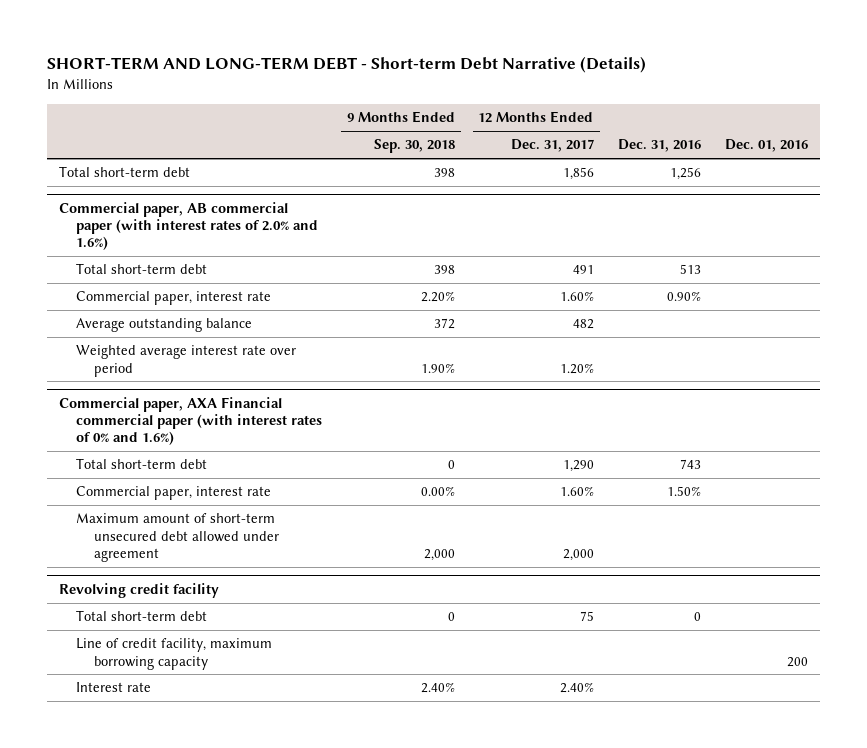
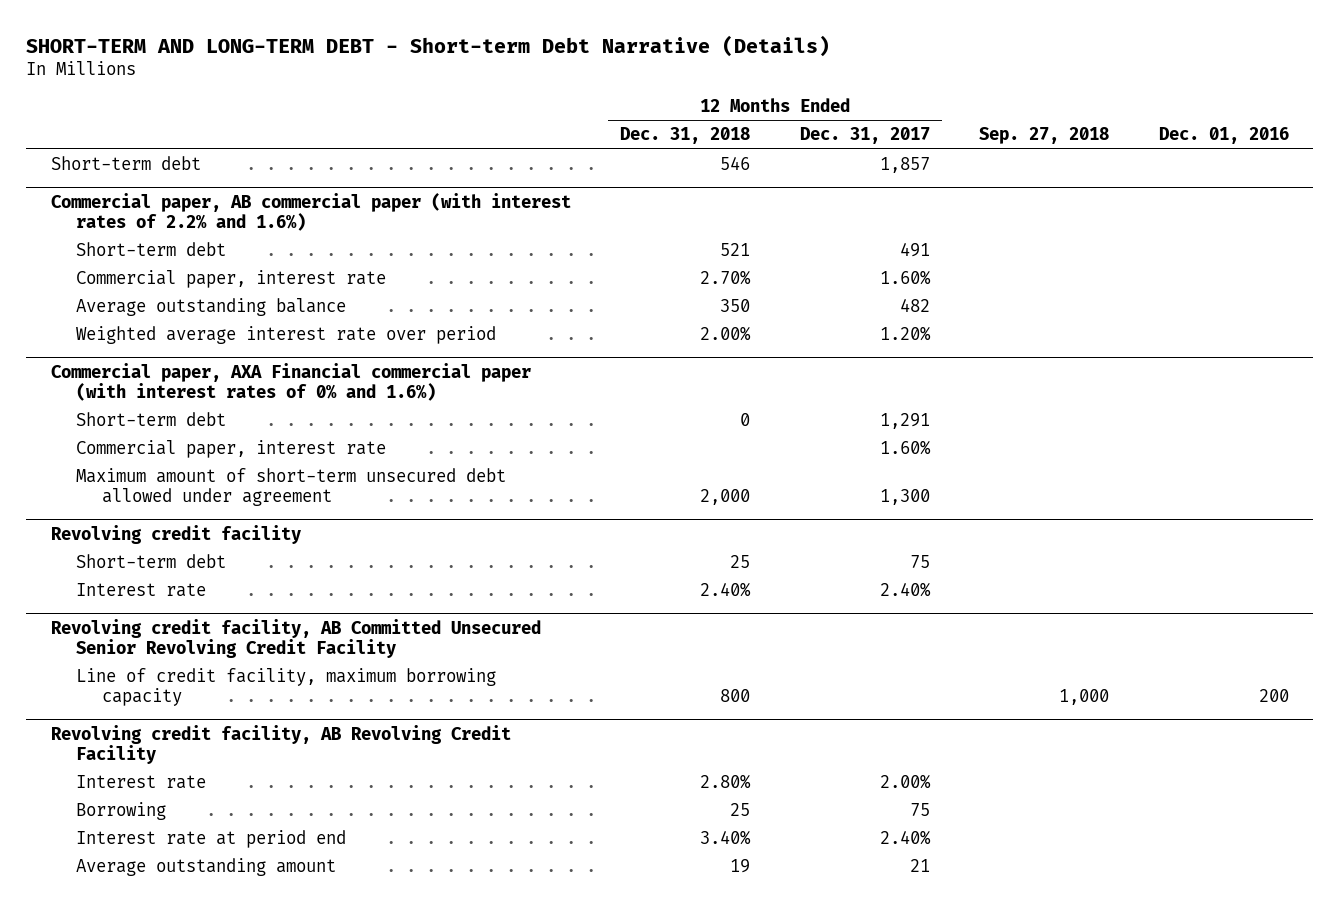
- | 9 Months Ended Sep. 30, 2018 | 12 Months Ended Dec. 31, 2017 | Dec. 31, 2016 | Dec. 01, 2016
+ | 12 Months Ended Dec. 31, 2018 | 12 Months Ended Dec. 31, 2017 | Sep. 27, 2018 | Dec. 01, 2016
- Total short-term debt | 398 | 1,856 | 1,256 |
- Commercial paper, AB commercial paper (with interest rates of 2.0% and 1.6%)
- Total short-term debt | 398 | 491 | 513 |
+ Short-term debt | 546 | 1,857 | |
+ Commercial paper, AB commercial paper (with interest rates of 2.2% and 1.6%)
+ Short-term debt | 521 | 491 | |
@ Commercial paper, AXA Financial commercial paper (with interest rates of 0% and 1.6%)
- Total short-term debt | 0 | 1,290 | 743 |
+ Short-term debt | 0 | 1,291 | |
- Maximum amount of short-term unsecured debt allowed under agreement | 2,000 | 2,000 | |
+ Maximum amount of short-term unsecured debt allowed under agreement | 2,000 | 1,300 | |
@ Revolving credit facility
- Total short-term debt | 0 | 75 | 0 |
- Line of credit facility, maximum borrowing capacity | | | | 200
+ Short-term debt | 25 | 75 | |
+ Revolving credit facility, AB Committed Unsecured Senior Revolving Credit Facility
+ Line of credit facility, maximum borrowing capacity | 800 | | 1,000 | 200
+ Revolving credit facility, AB Revolving Credit Facility
+ Interest rate | 2.80% | 2.00% | |
+ Borrowing | 25 | 75 | |
+ Interest rate at period end | 3.40% | 2.40% | |
+ Average outstanding amount | 19 | 21 | |

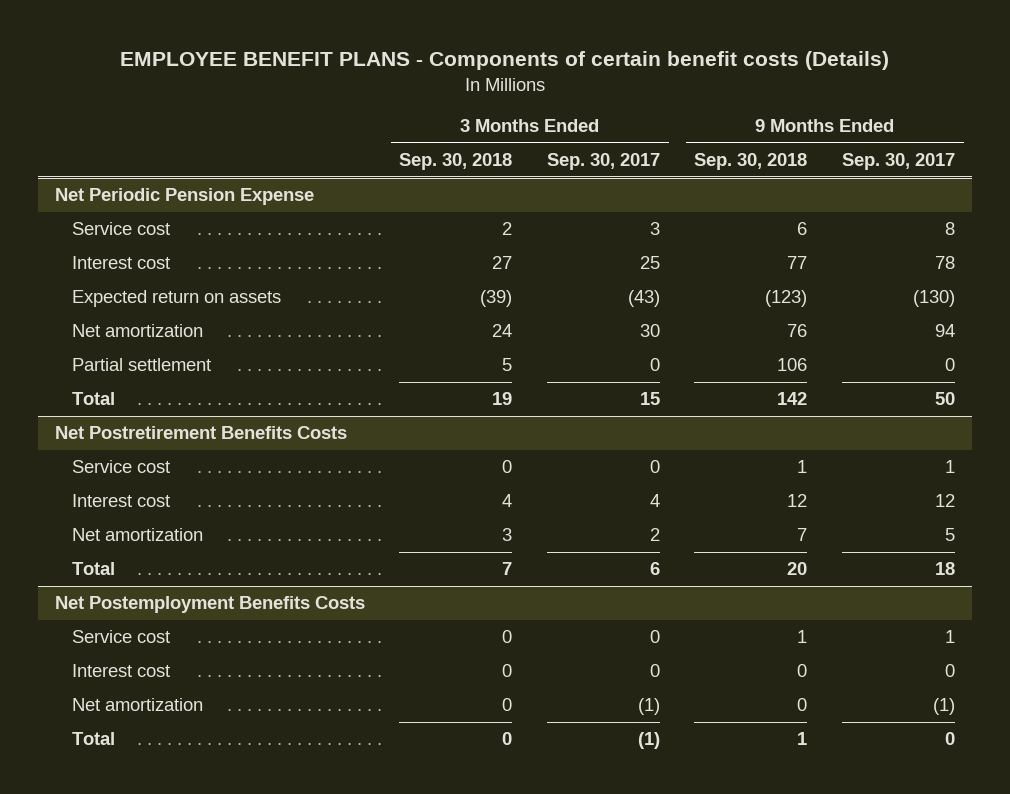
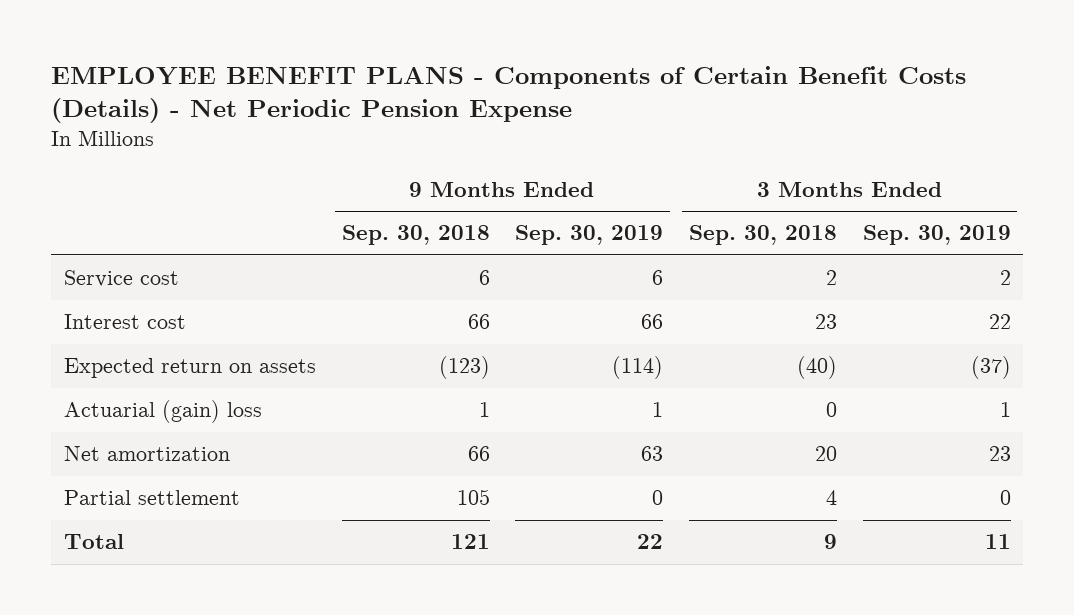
- EMPLOYEE BENEFIT PLANS - Components of certain benefit costs (Details)
+ EMPLOYEE BENEFIT PLANS - Components of Certain Benefit Costs (Details) - Net Periodic Pension Expense
- | 3 Months Ended Sep. 30, 2018 | 3 Months Ended Sep. 30, 2017 | 9 Months Ended Sep. 30, 2018 | 9 Months Ended Sep. 30, 2017
+ | 9 Months Ended Sep. 30, 2018 | 9 Months Ended Sep. 30, 2019 | 3 Months Ended Sep. 30, 2018 | 3 Months Ended Sep. 30, 2019
- Net Periodic Pension Expense
- Interest cost | 27 | 25 | 77 | 78
- Expected return on assets | (39) | (43) | (123) | (130)
- Net amortization | 24 | 30 | 76 | 94
- Partial settlement | 5 | 0 | 106 | 0
- Total | 19 | 15 | 142 | 50
- Net Postretirement Benefits Costs
- Service cost | 0 | 0 | 1 | 1
- Interest cost | 4 | 4 | 12 | 12
- Net amortization | 3 | 2 | 7 | 5
- Total | 7 | 6 | 20 | 18
- Net Postemployment Benefits Costs
- Service cost | 0 | 0 | 1 | 1
- Interest cost | 0 | 0 | 0 | 0
- Net amortization | 0 | (1) | 0 | (1)
- Total | 0 | (1) | 1 | 0
+ Interest cost | 66 | 66 | 23 | 22
+ Expected return on assets | (123) | (114) | (40) | (37)
+ Actuarial (gain) loss | 1 | 1 | 0 | 1
+ Net amortization | 66 | 63 | 20 | 23
+ Partial settlement | 105 | 0 | 4 | 0
+ Total | 121 | 22 | 9 | 11

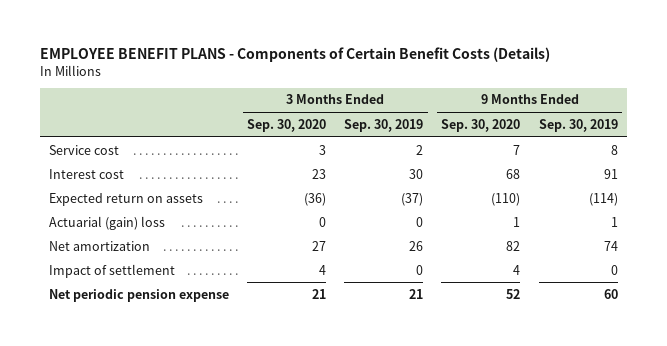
- EMPLOYEE BENEFIT PLANS - Components of Certain Benefit Costs (Details) - Net Periodic Pension Expense
+ EMPLOYEE BENEFIT PLANS - Components of Certain Benefit Costs (Details)
- | 9 Months Ended Sep. 30, 2018 | 9 Months Ended Sep. 30, 2019 | 3 Months Ended Sep. 30, 2018 | 3 Months Ended Sep. 30, 2019
+ | 3 Months Ended Sep. 30, 2020 | 3 Months Ended Sep. 30, 2019 | 9 Months Ended Sep. 30, 2020 | 9 Months Ended Sep. 30, 2019
- Service cost | 6 | 6 | 2 | 2
- Interest cost | 66 | 66 | 23 | 22
+ Service cost | 3 | 2 | 7 | 8
+ Interest cost | 23 | 30 | 68 | 91
- Actuarial (gain) loss | 1 | 1 | 0 | 1
- Net amortization | 66 | 63 | 20 | 23
- Partial settlement | 105 | 0 | 4 | 0
- Total | 121 | 22 | 9 | 11
+ Actuarial (gain) loss | 0 | 0 | 1 | 1
+ Net amortization | 27 | 26 | 82 | 74
+ Impact of settlement | 4 | 0 | 4 | 0
+ Net periodic pension expense | 21 | 21 | 52 | 60

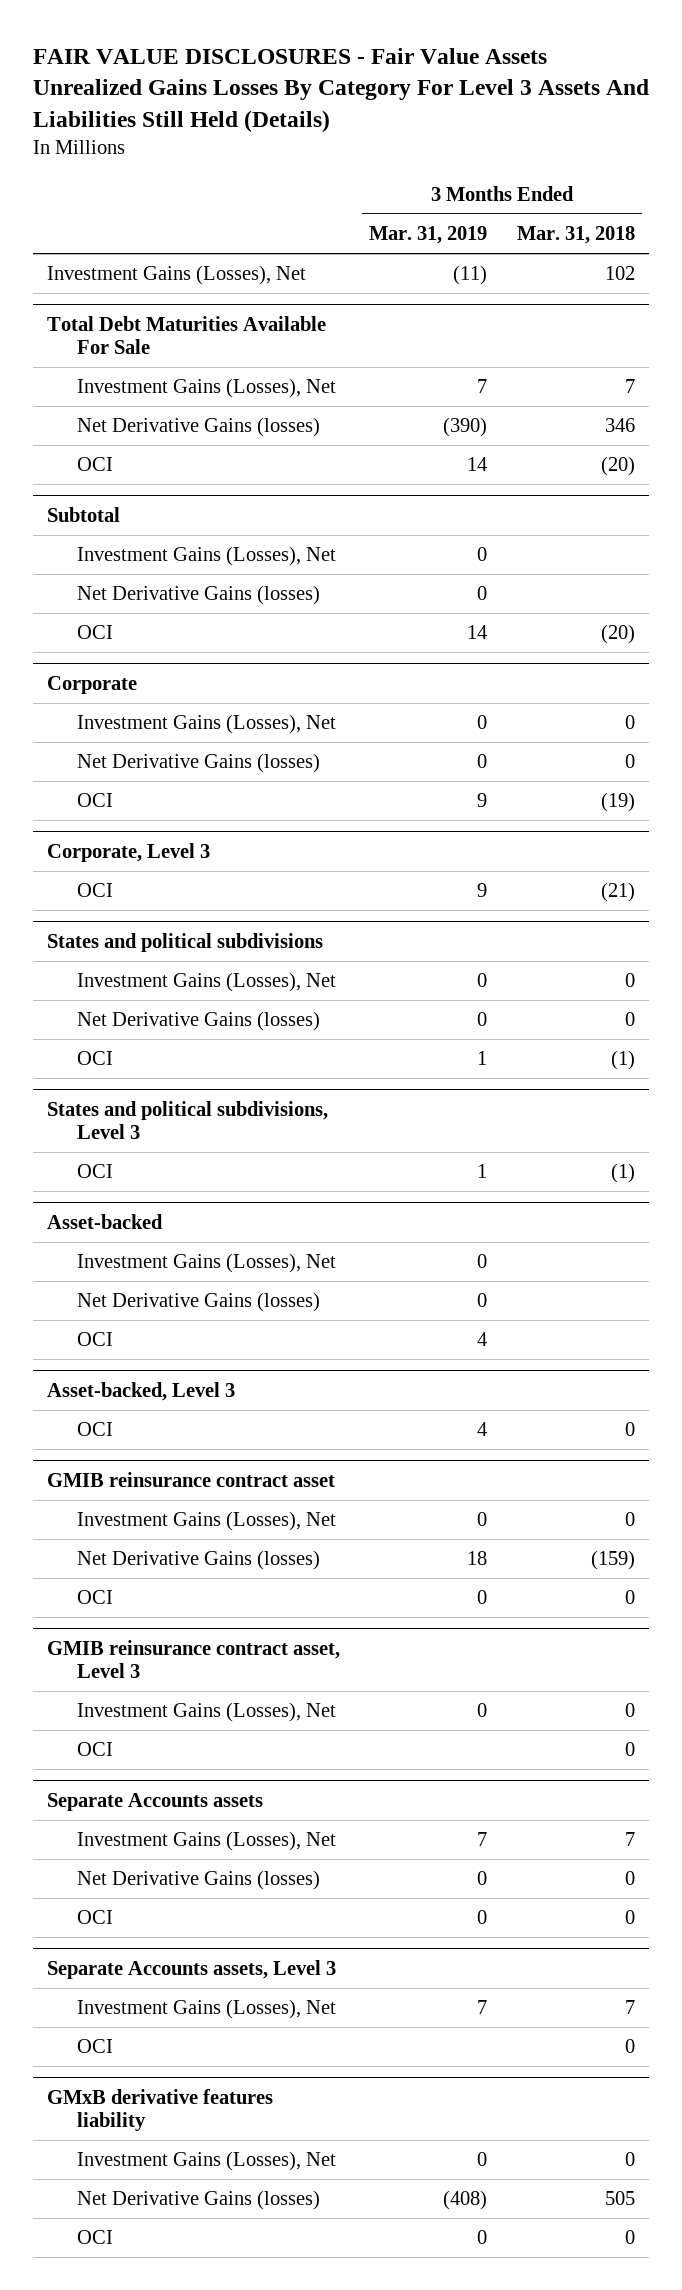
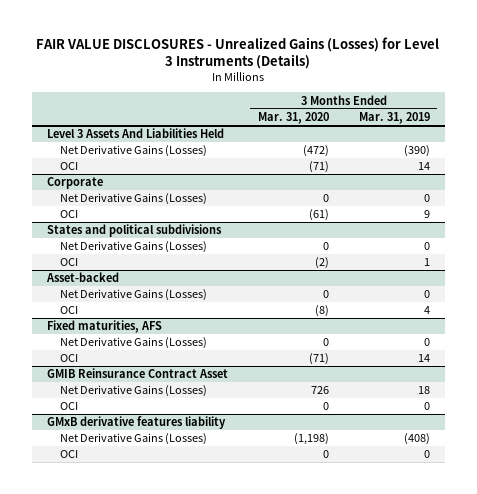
- FAIR VALUE DISCLOSURES - Fair Value Assets Unrealized Gains Losses By Category For Level 3 Assets And Liabilities Still Held (Details)
+ FAIR VALUE DISCLOSURES - Unrealized Gains (Losses) for Level 3 Instruments (Details)
- | 3 Months Ended Mar. 31, 2019 | 3 Months Ended Mar. 31, 2018
+ | 3 Months Ended Mar. 31, 2020 | 3 Months Ended Mar. 31, 2019
- Investment Gains (Losses), Net | (11) | 102
- Total Debt Maturities Available For Sale
- Investment Gains (Losses), Net | 7 | 7
- Net Derivative Gains (losses) | (390) | 346
- OCI | 14 | (20)
- Subtotal
- Investment Gains (Losses), Net | 0 |
- Net Derivative Gains (losses) | 0 |
+ Level 3 Assets And Liabilities Held
+ Net Derivative Gains (Losses) | (472) | (390)
@ Corporate
- Investment Gains (Losses), Net | 0 | 0
- Net Derivative Gains (losses) | 0 | 0
- OCI | 9 | (19)
- Corporate, Level 3
@ Corporate
+ Net Derivative Gains (Losses) | 0 | 0
@ States and political subdivisions
- Investment Gains (Losses), Net | 0 | 0
- Net Derivative Gains (losses) | 0 | 0
- OCI | 1 | (1)
- States and political subdivisions, Level 3
@ States and political subdivisions
+ Net Derivative Gains (Losses) | 0 | 0
@ Asset-backed
- Investment Gains (Losses), Net | 0 |
- Net Derivative Gains (losses) | 0 |
- OCI | 4 |
- Asset-backed, Level 3
@ Asset-backed
+ Net Derivative Gains (Losses) | 0 | 0
- GMIB reinsurance contract asset
- Investment Gains (Losses), Net | 0 | 0
- Net Derivative Gains (losses) | 18 | (159)
- OCI | 0 | 0
- GMIB reinsurance contract asset, Level 3
- Investment Gains (Losses), Net | 0 | 0
- OCI | | 0
- Separate Accounts assets
- Investment Gains (Losses), Net | 7 | 7
- Net Derivative Gains (losses) | 0 | 0
+ Fixed maturities, AFS
+ Net Derivative Gains (Losses) | 0 | 0
+ OCI | (71) | 14
+ GMIB Reinsurance Contract Asset
+ Net Derivative Gains (Losses) | 726 | 18
- Separate Accounts assets, Level 3
- Investment Gains (Losses), Net | 7 | 7
- OCI | | 0
@ GMxB derivative features liability
- Investment Gains (Losses), Net | 0 | 0
- Net Derivative Gains (losses) | (408) | 505
+ Net Derivative Gains (Losses) | (1,198) | (408)

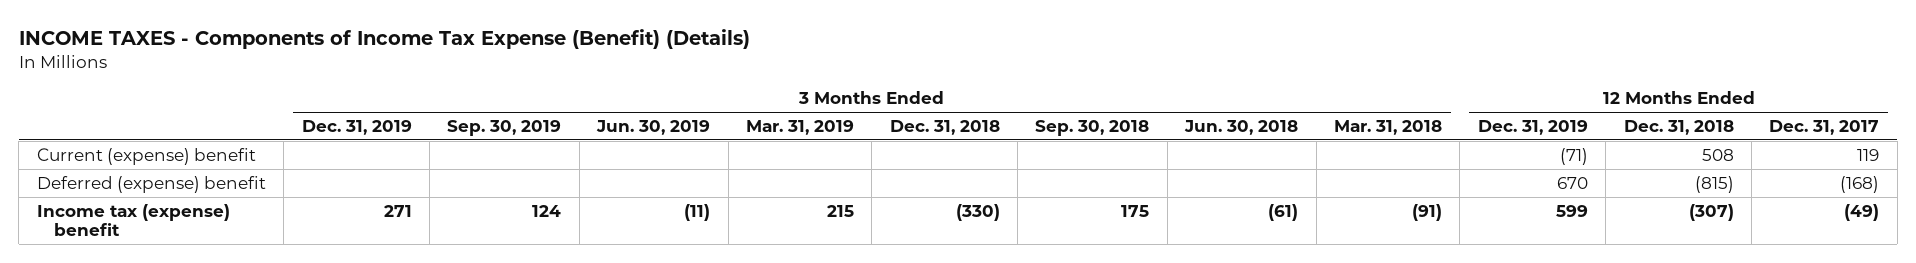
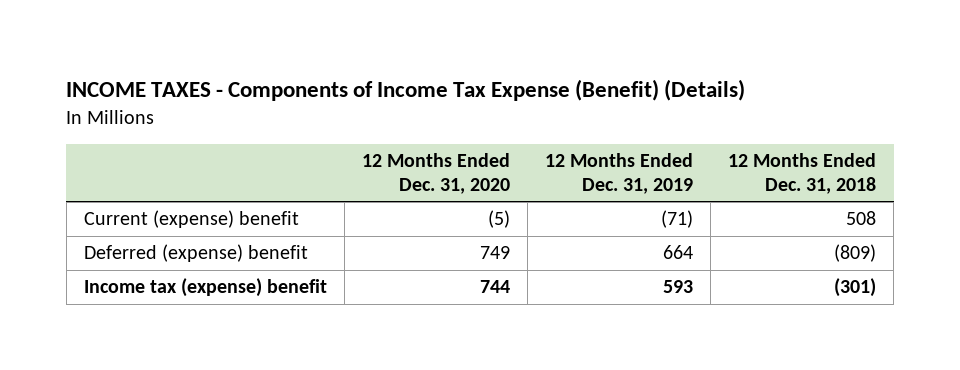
- | 3 Months Ended Dec. 31, 2019 | 3 Months Ended Sep. 30, 2019 | 3 Months Ended Jun. 30, 2019 | 3 Months Ended Mar. 31, 2019 | 3 Months Ended Dec. 31, 2018 | 3 Months Ended Sep. 30, 2018 | 3 Months Ended Jun. 30, 2018 | 3 Months Ended Mar. 31, 2018 | 12 Months Ended Dec. 31, 2019 | 12 Months Ended Dec. 31, 2018 | 12 Months Ended Dec. 31, 2017
+ | 12 Months Ended Dec. 31, 2020 | 12 Months Ended Dec. 31, 2019 | 12 Months Ended Dec. 31, 2018
- Deferred (expense) benefit | | | | | | | | | 670 | (815) | (168)
- Income tax (expense) benefit | 271 | 124 | (11) | 215 | (330) | 175 | (61) | (91) | 599 | (307) | (49)
+ Deferred (expense) benefit | 749 | 664 | (809)
+ Income tax (expense) benefit | 744 | 593 | (301)

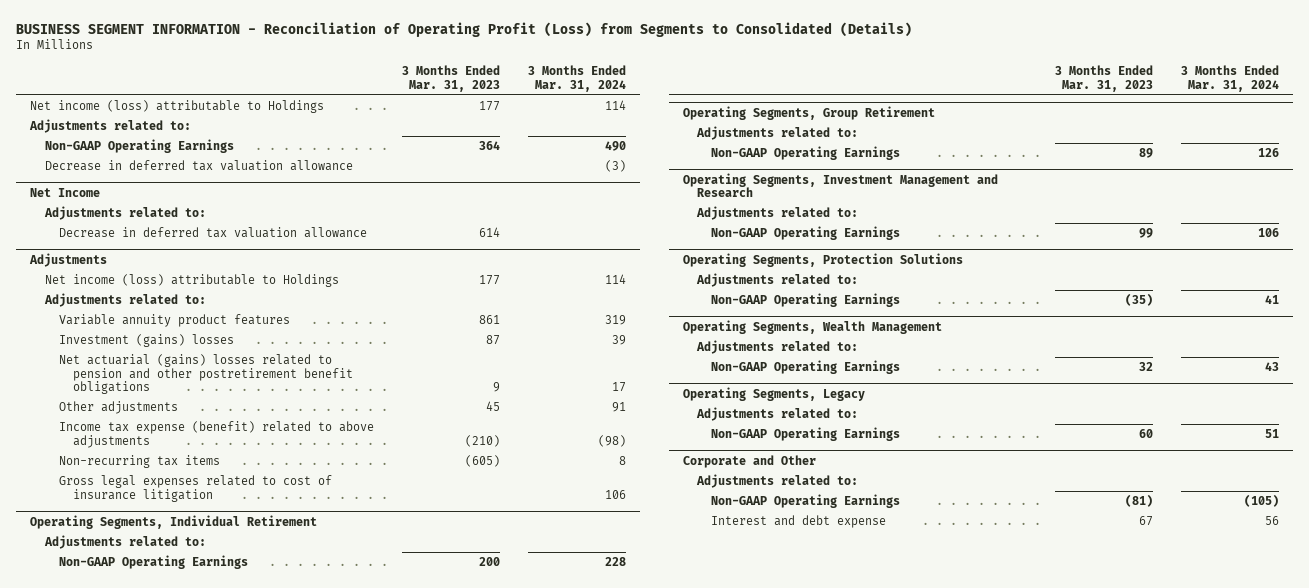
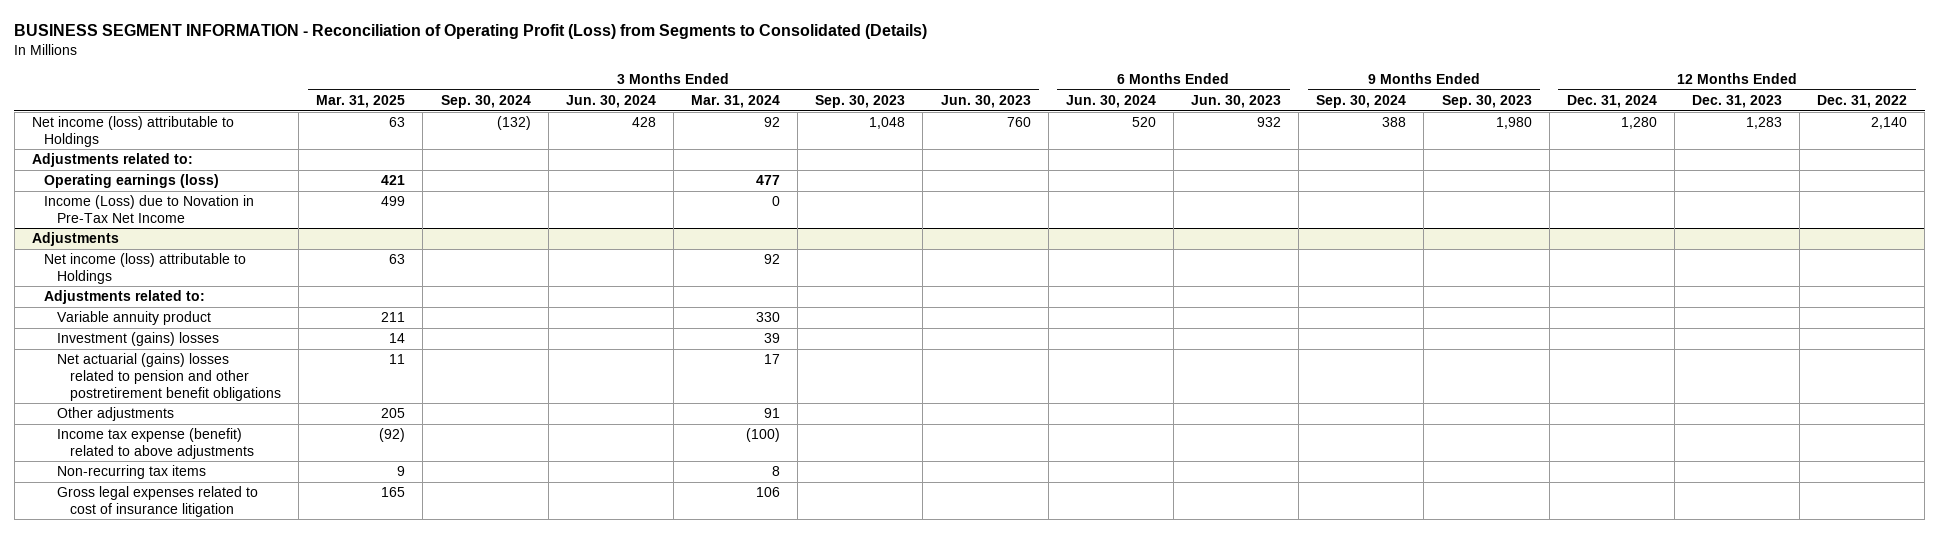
- | 3 Months Ended Mar. 31, 2023 | 3 Months Ended Mar. 31, 2024
+ | 3 Months Ended Mar. 31, 2025 | 3 Months Ended Sep. 30, 2024 | 3 Months Ended Jun. 30, 2024 | 3 Months Ended Mar. 31, 2024 | 3 Months Ended Sep. 30, 2023 | 3 Months Ended Jun. 30, 2023 | 6 Months Ended Jun. 30, 2024 | 6 Months Ended Jun. 30, 2023 | 9 Months Ended Sep. 30, 2024 | 9 Months Ended Sep. 30, 2023 | 12 Months Ended Dec. 31, 2024 | 12 Months Ended Dec. 31, 2023 | 12 Months Ended Dec. 31, 2022
- Net income (loss) attributable to Holdings | 177 | 114
- Adjustments related to:
- Non-GAAP Operating Earnings | 364 | 490
- Decrease in deferred tax valuation allowance | | (3)
- Net Income
+ Net income (loss) attributable to Holdings | 63 | (132) | 428 | 92 | 1,048 | 760 | 520 | 932 | 388 | 1,980 | 1,280 | 1,283 | 2,140
- Decrease in deferred tax valuation allowance | 614 |
+ Operating earnings (loss) | 421 | | | 477 | | | | | | | | |
+ Income (Loss) due to Novation in Pre-Tax Net Income | 499 | | | 0 | | | | | | | | |
@ Adjustments
- Net income (loss) attributable to Holdings | 177 | 114
+ Net income (loss) attributable to Holdings | 63 | | | 92 | | | | | | | | |
- Variable annuity product features | 861 | 319
+ Variable annuity product | 211 | | | 330 | | | | | | | | |
- Income tax expense (benefit) related to above adjustments | (210) | (98)
+ Income tax expense (benefit) related to above adjustments | (92) | | | (100) | | | | | | | | |
- Operating Segments, Individual Retirement
- Adjustments related to:
- Non-GAAP Operating Earnings | 200 | 228
- Operating Segments, Group Retirement
- Adjustments related to:
- Non-GAAP Operating Earnings | 89 | 126
- Operating Segments, Investment Management and Research
- Adjustments related to:
- Non-GAAP Operating Earnings | 99 | 106
- Operating Segments, Protection Solutions
- Adjustments related to:
- Non-GAAP Operating Earnings | (35) | 41
- Operating Segments, Wealth Management
- Adjustments related to:
- Non-GAAP Operating Earnings | 32 | 43
- Operating Segments, Legacy
- Adjustments related to:
- Non-GAAP Operating Earnings | 60 | 51
- Corporate and Other
- Adjustments related to:
- Non-GAAP Operating Earnings | (81) | (105)
- Interest and debt expense | 67 | 56

